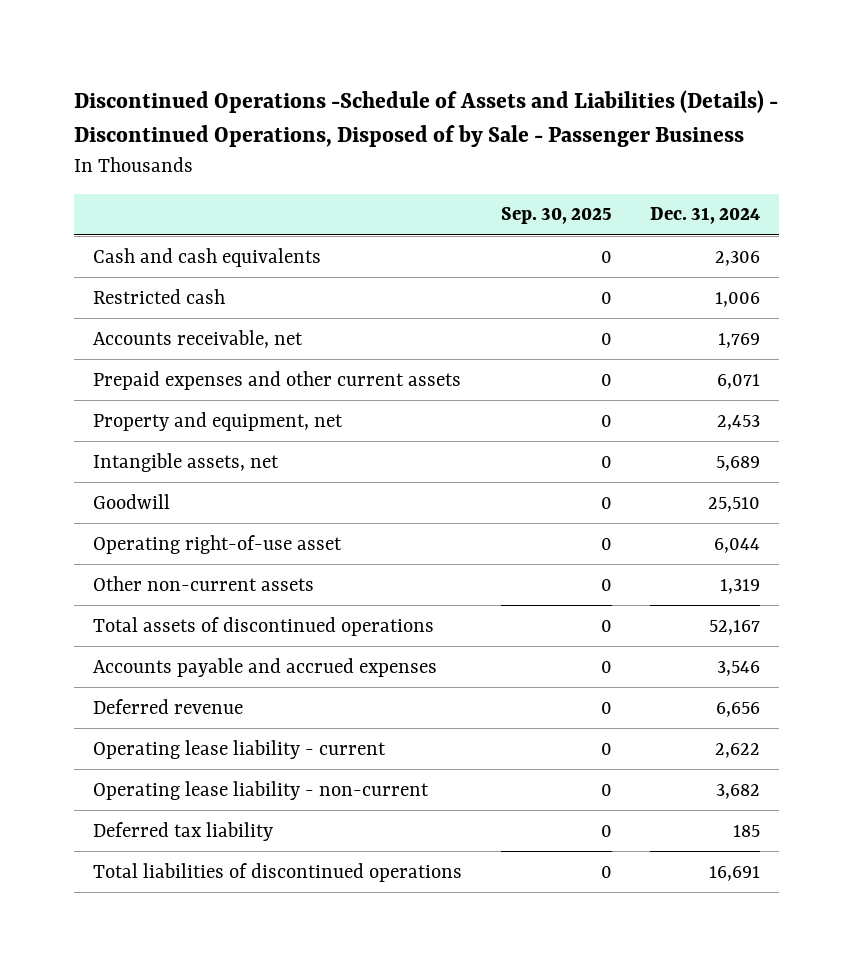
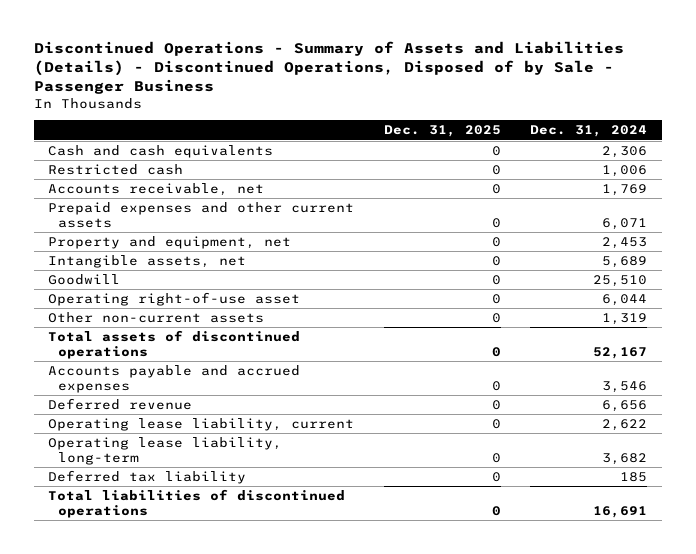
- Discontinued Operations -Schedule of Assets and Liabilities (Details) - Discontinued Operations, Disposed of by Sale - Passenger Business
+ Discontinued Operations - Summary of Assets and Liabilities (Details) - Discontinued Operations, Disposed of by Sale - Passenger Business
- | Sep. 30, 2025 | Dec. 31, 2024
+ | Dec. 31, 2025 | Dec. 31, 2024
- Operating lease liability - current | 0 | 2,622
- Operating lease liability - non-current | 0 | 3,682
+ Operating lease liability, current | 0 | 2,622
+ Operating lease liability, long-term | 0 | 3,682

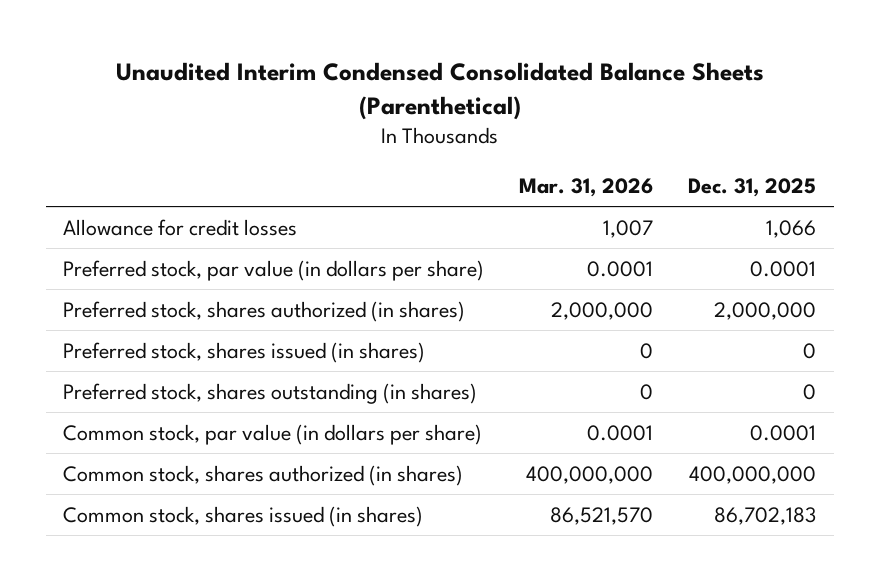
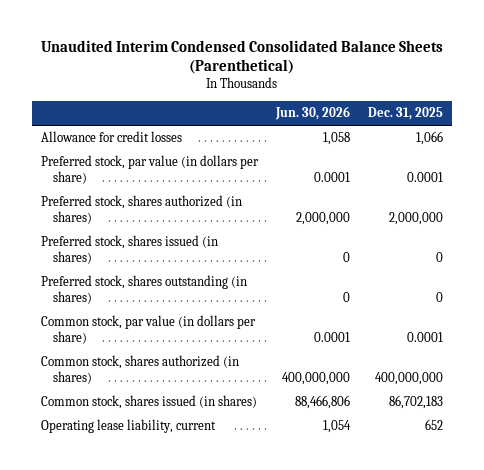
- | Mar. 31, 2026 | Dec. 31, 2025
+ | Jun. 30, 2026 | Dec. 31, 2025
+ Operating lease liability, current | 1,054 | 652

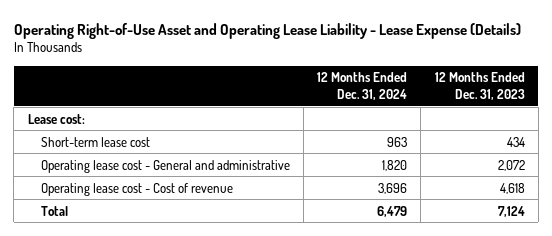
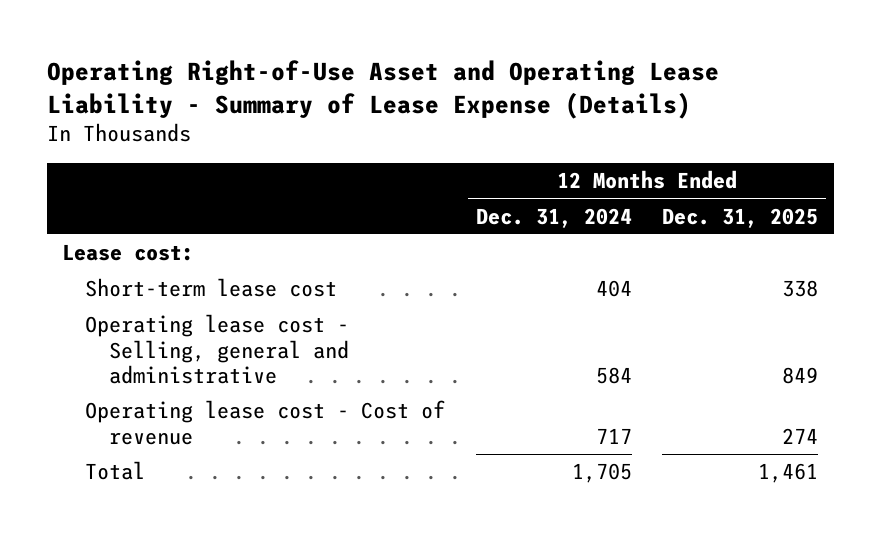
- Operating Right-of-Use Asset and Operating Lease Liability - Lease Expense (Details)
+ Operating Right-of-Use Asset and Operating Lease Liability - Summary of Lease Expense (Details)
- | 12 Months Ended Dec. 31, 2024 | 12 Months Ended Dec. 31, 2023
+ | 12 Months Ended Dec. 31, 2024 | 12 Months Ended Dec. 31, 2025
- Short-term lease cost | 963 | 434
- Operating lease cost - General and administrative | 1,820 | 2,072
- Operating lease cost - Cost of revenue | 3,696 | 4,618
- Total | 6,479 | 7,124
+ Short-term lease cost | 404 | 338
+ Operating lease cost - Selling, general and administrative | 584 | 849
+ Operating lease cost - Cost of revenue | 717 | 274
+ Total | 1,705 | 1,461

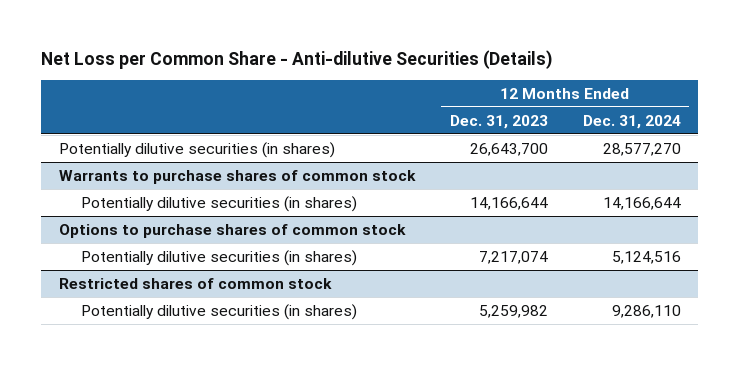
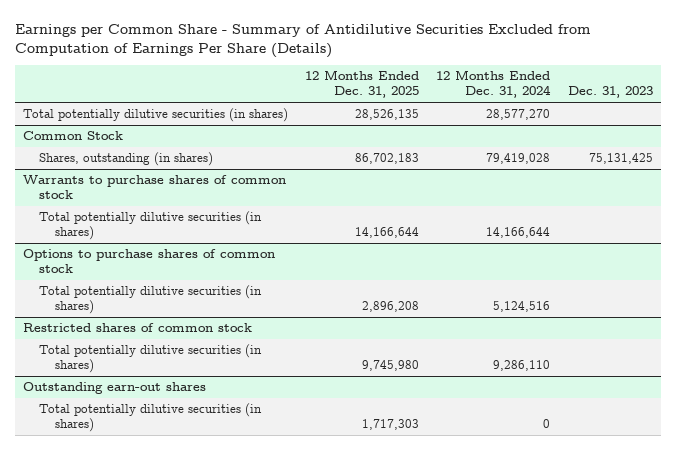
- Net Loss per Common Share - Anti-dilutive Securities (Details)
+ Earnings per Common Share - Summary of Antidilutive Securities Excluded from Computation of Earnings Per Share (Details)
- | 12 Months Ended Dec. 31, 2023 | 12 Months Ended Dec. 31, 2024
+ | 12 Months Ended Dec. 31, 2025 | 12 Months Ended Dec. 31, 2024 | Dec. 31, 2023
- Potentially dilutive securities (in shares) | 26,643,700 | 28,577,270
+ Total potentially dilutive securities (in shares) | 28,526,135 | 28,577,270 |
+ Common Stock
+ Shares, outstanding (in shares) | 86,702,183 | 79,419,028 | 75,131,425
@ Warrants to purchase shares of common stock
- Potentially dilutive securities (in shares) | 14,166,644 | 14,166,644
+ Total potentially dilutive securities (in shares) | 14,166,644 | 14,166,644 |
@ Options to purchase shares of common stock
- Potentially dilutive securities (in shares) | 7,217,074 | 5,124,516
+ Total potentially dilutive securities (in shares) | 2,896,208 | 5,124,516 |
@ Restricted shares of common stock
- Potentially dilutive securities (in shares) | 5,259,982 | 9,286,110
+ Total potentially dilutive securities (in shares) | 9,745,980 | 9,286,110 |
+ Outstanding earn-out shares
+ Total potentially dilutive securities (in shares) | 1,717,303 | 0 |

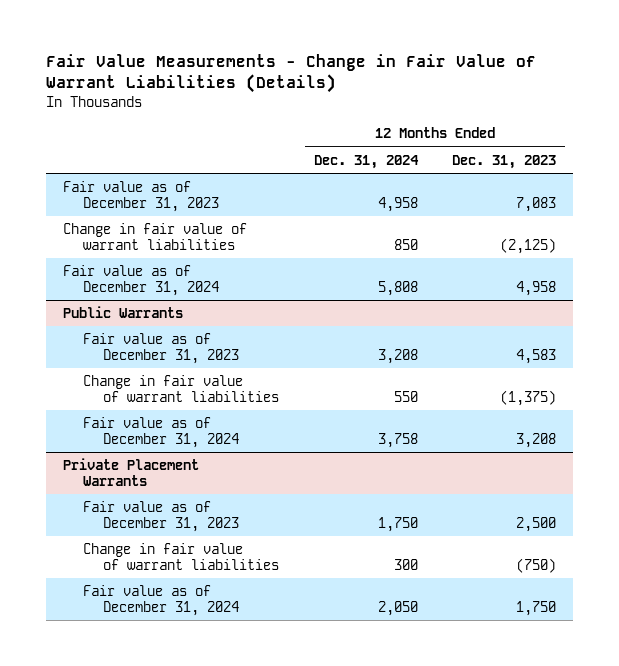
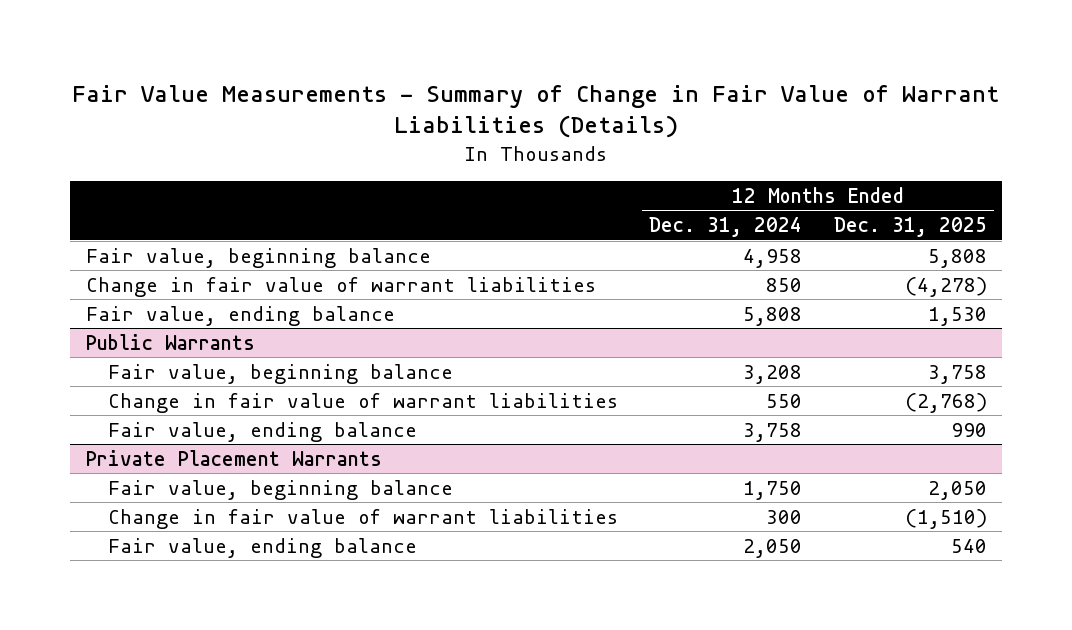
- Fair Value Measurements - Change in Fair Value of Warrant Liabilities (Details)
+ Fair Value Measurements - Summary of Change in Fair Value of Warrant Liabilities (Details)
- | 12 Months Ended Dec. 31, 2024 | 12 Months Ended Dec. 31, 2023
+ | 12 Months Ended Dec. 31, 2024 | 12 Months Ended Dec. 31, 2025
- Fair value as of December 31, 2023 | 4,958 | 7,083
+ Fair value, beginning balance | 4,958 | 5,808
- Fair value as of December 31, 2024 | 5,808 | 4,958
+ Fair value, ending balance | 5,808 | 1,530
@ Public Warrants
- Fair value as of December 31, 2023 | 3,208 | 4,583
+ Fair value, beginning balance | 3,208 | 3,758
- Fair value as of December 31, 2024 | 3,758 | 3,208
+ Fair value, ending balance | 3,758 | 990
@ Private Placement Warrants
- Fair value as of December 31, 2023 | 1,750 | 2,500
+ Fair value, beginning balance | 1,750 | 2,050
- Fair value as of December 31, 2024 | 2,050 | 1,750
+ Fair value, ending balance | 2,050 | 540

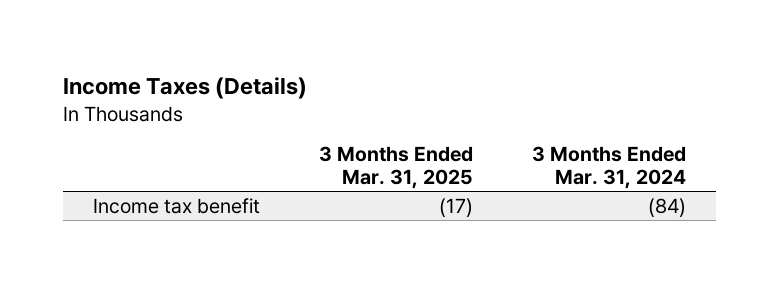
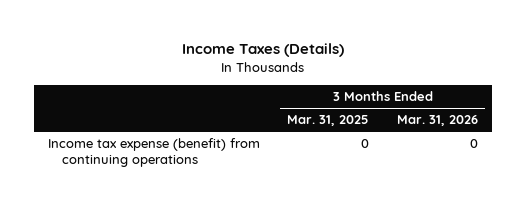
- | 3 Months Ended Mar. 31, 2025 | 3 Months Ended Mar. 31, 2024
+ | 3 Months Ended Mar. 31, 2025 | 3 Months Ended Mar. 31, 2026
- Income tax benefit | (17) | (84)
+ Income tax expense (benefit) from continuing operations | 0 | 0

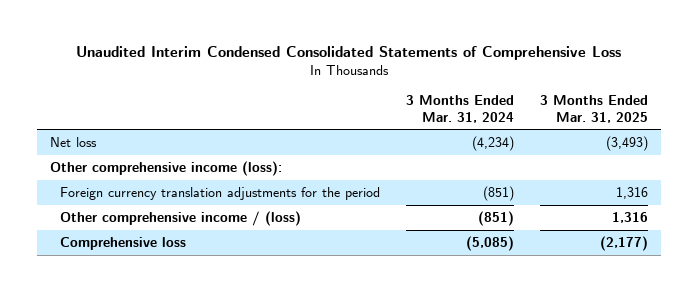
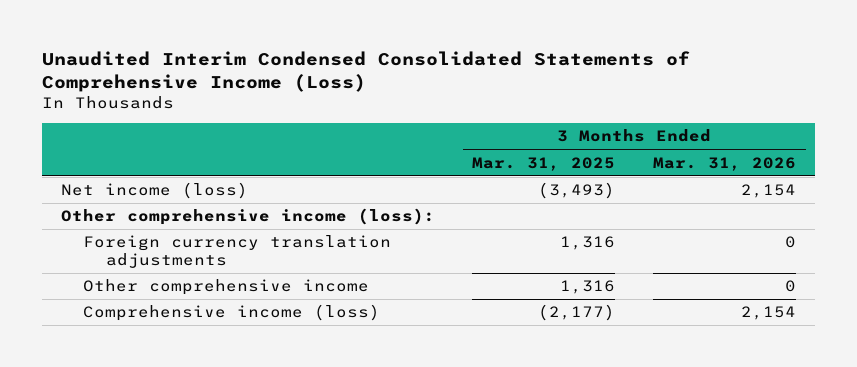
- Unaudited Interim Condensed Consolidated Statements of Comprehensive Loss
+ Unaudited Interim Condensed Consolidated Statements of Comprehensive Income (Loss)
- | 3 Months Ended Mar. 31, 2024 | 3 Months Ended Mar. 31, 2025
+ | 3 Months Ended Mar. 31, 2025 | 3 Months Ended Mar. 31, 2026
- Net loss | (4,234) | (3,493)
+ Net income (loss) | (3,493) | 2,154
- Foreign currency translation adjustments for the period | (851) | 1,316
- Other comprehensive income / (loss) | (851) | 1,316
- Comprehensive loss | (5,085) | (2,177)
+ Foreign currency translation adjustments | 1,316 | 0
+ Other comprehensive income | 1,316 | 0
+ Comprehensive income (loss) | (2,177) | 2,154

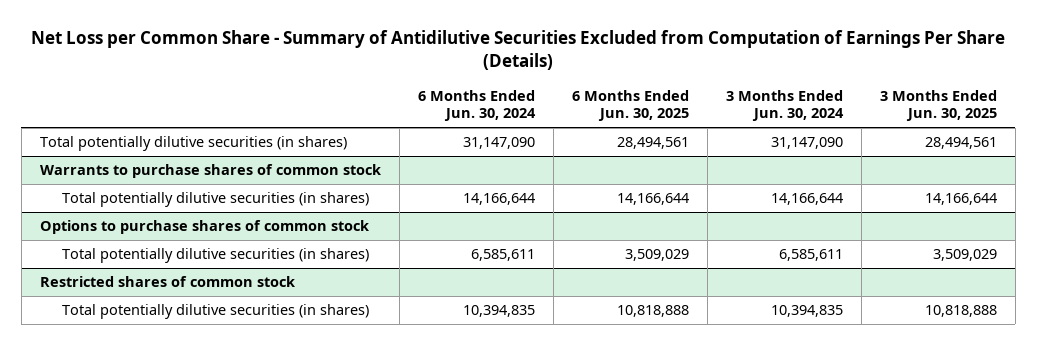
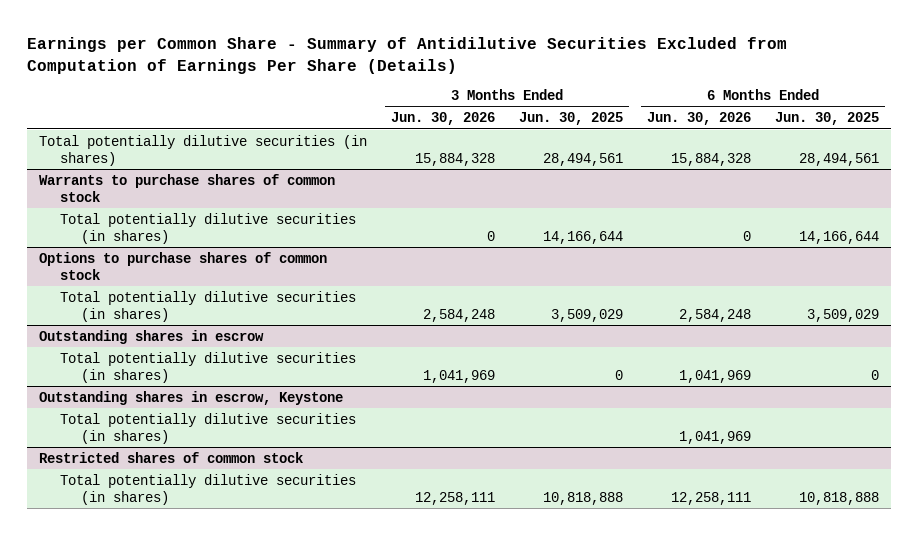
- Net Loss per Common Share - Summary of Antidilutive Securities Excluded from Computation of Earnings Per Share (Details)
+ Earnings per Common Share - Summary of Antidilutive Securities Excluded from Computation of Earnings Per Share (Details)
- | 6 Months Ended Jun. 30, 2024 | 6 Months Ended Jun. 30, 2025 | 3 Months Ended Jun. 30, 2024 | 3 Months Ended Jun. 30, 2025
+ | 3 Months Ended Jun. 30, 2026 | 3 Months Ended Jun. 30, 2025 | 6 Months Ended Jun. 30, 2026 | 6 Months Ended Jun. 30, 2025
+ Outstanding shares in escrow
+ Total potentially dilutive securities (in shares) | 1,041,969 | 0 | 1,041,969 | 0
+ Outstanding shares in escrow, Keystone
+ Total potentially dilutive securities (in shares) | | | 1,041,969 |

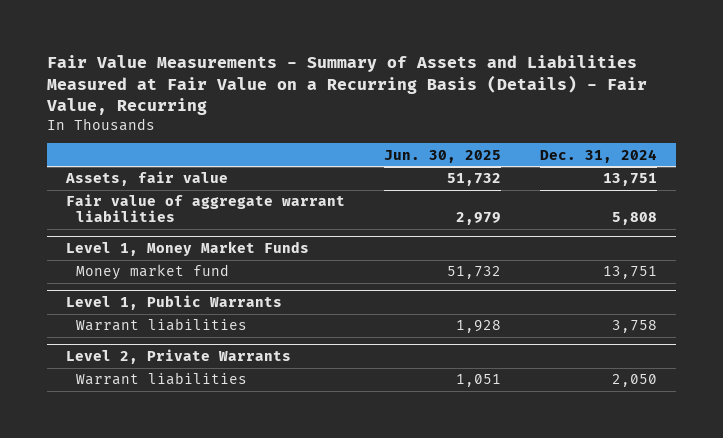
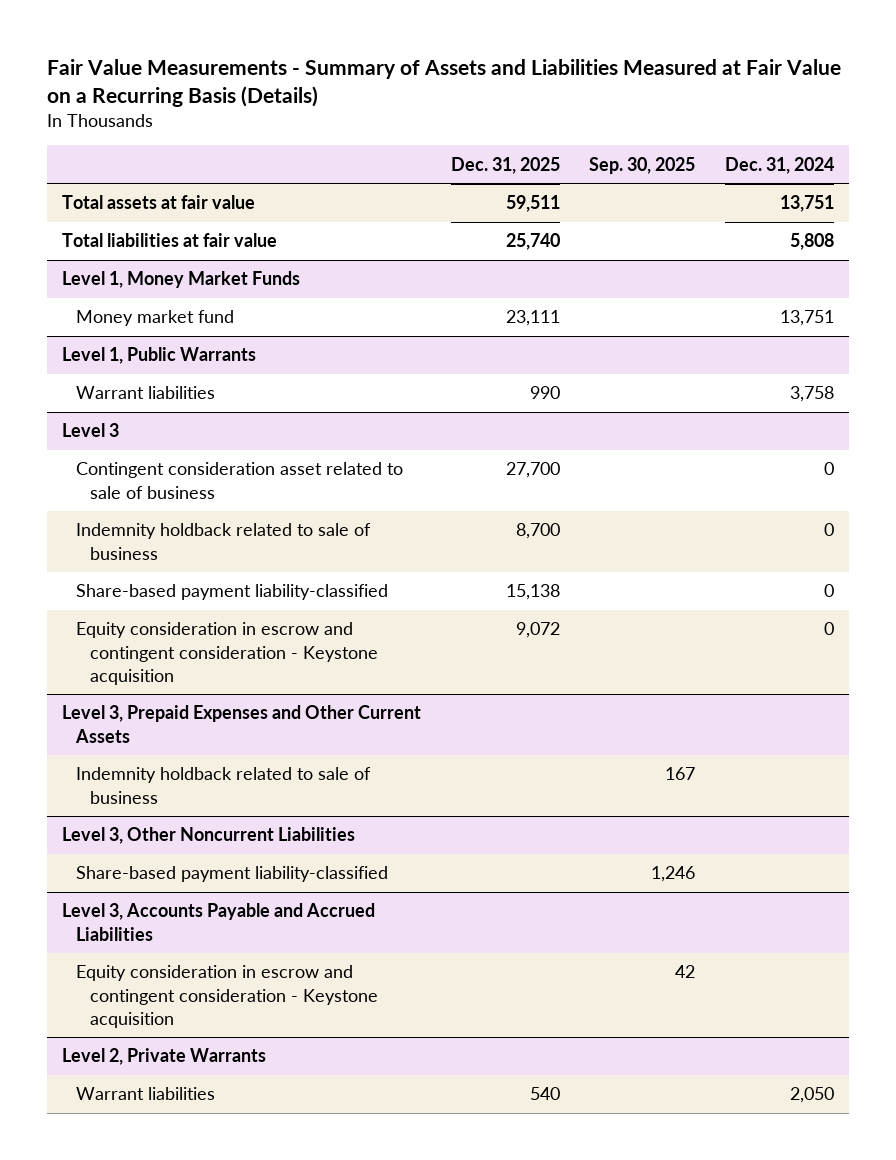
- Fair Value Measurements - Summary of Assets and Liabilities Measured at Fair Value on a Recurring Basis (Details) - Fair Value, Recurring
+ Fair Value Measurements - Summary of Assets and Liabilities Measured at Fair Value on a Recurring Basis (Details)
- | Jun. 30, 2025 | Dec. 31, 2024
+ | Dec. 31, 2025 | Sep. 30, 2025 | Dec. 31, 2024
- Assets, fair value | 51,732 | 13,751
- Fair value of aggregate warrant liabilities | 2,979 | 5,808
+ Total assets at fair value | 59,511 | | 13,751
+ Total liabilities at fair value | 25,740 | | 5,808
+ Level 3
+ Contingent consideration asset related to sale of business | 27,700 | | 0
+ Indemnity holdback related to sale of business | 8,700 | | 0
+ Share-based payment liability-classified | 15,138 | | 0
+ Equity consideration in escrow and contingent consideration - Keystone acquisition | 9,072 | | 0
+ Level 3, Prepaid Expenses and Other Current Assets
+ Indemnity holdback related to sale of business | | 167 |
+ Level 3, Other Noncurrent Liabilities
+ Share-based payment liability-classified | | 1,246 |
+ Level 3, Accounts Payable and Accrued Liabilities
+ Equity consideration in escrow and contingent consideration - Keystone acquisition | | 42 |

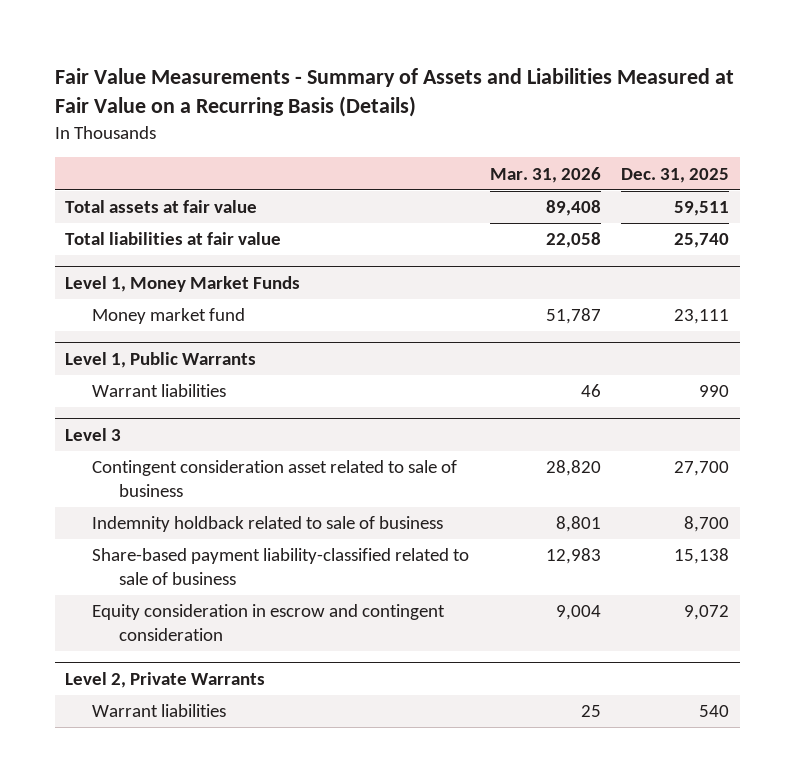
- | Dec. 31, 2025 | Sep. 30, 2025 | Dec. 31, 2024
+ | Mar. 31, 2026 | Dec. 31, 2025
@ Level 3
- Share-based payment liability-classified | 15,138 | | 0
- Equity consideration in escrow and contingent consideration - Keystone acquisition | 9,072 | | 0
- Level 3, Prepaid Expenses and Other Current Assets
- Indemnity holdback related to sale of business | | 167 |
- Level 3, Other Noncurrent Liabilities
- Share-based payment liability-classified | | 1,246 |
- Level 3, Accounts Payable and Accrued Liabilities
- Equity consideration in escrow and contingent consideration - Keystone acquisition | | 42 |
@ Level 3
+ Share-based payment liability-classified related to sale of business | 12,983 | 15,138
+ Equity consideration in escrow and contingent consideration | 9,004 | 9,072

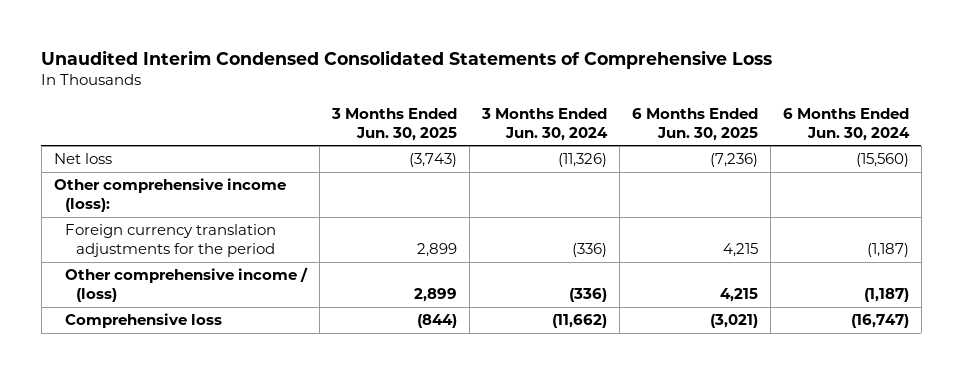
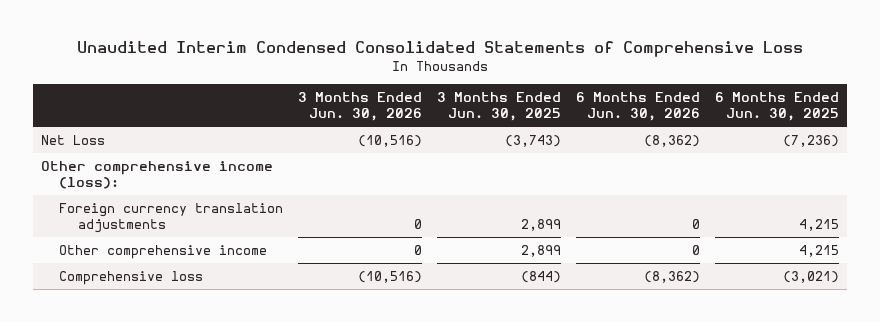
- | 3 Months Ended Jun. 30, 2025 | 3 Months Ended Jun. 30, 2024 | 6 Months Ended Jun. 30, 2025 | 6 Months Ended Jun. 30, 2024
+ | 3 Months Ended Jun. 30, 2026 | 3 Months Ended Jun. 30, 2025 | 6 Months Ended Jun. 30, 2026 | 6 Months Ended Jun. 30, 2025
- Net loss | (3,743) | (11,326) | (7,236) | (15,560)
+ Net Loss | (10,516) | (3,743) | (8,362) | (7,236)
- Foreign currency translation adjustments for the period | 2,899 | (336) | 4,215 | (1,187)
- Other comprehensive income / (loss) | 2,899 | (336) | 4,215 | (1,187)
+ Foreign currency translation adjustments | 0 | 2,899 | 0 | 4,215
+ Other comprehensive income | 0 | 2,899 | 0 | 4,215

